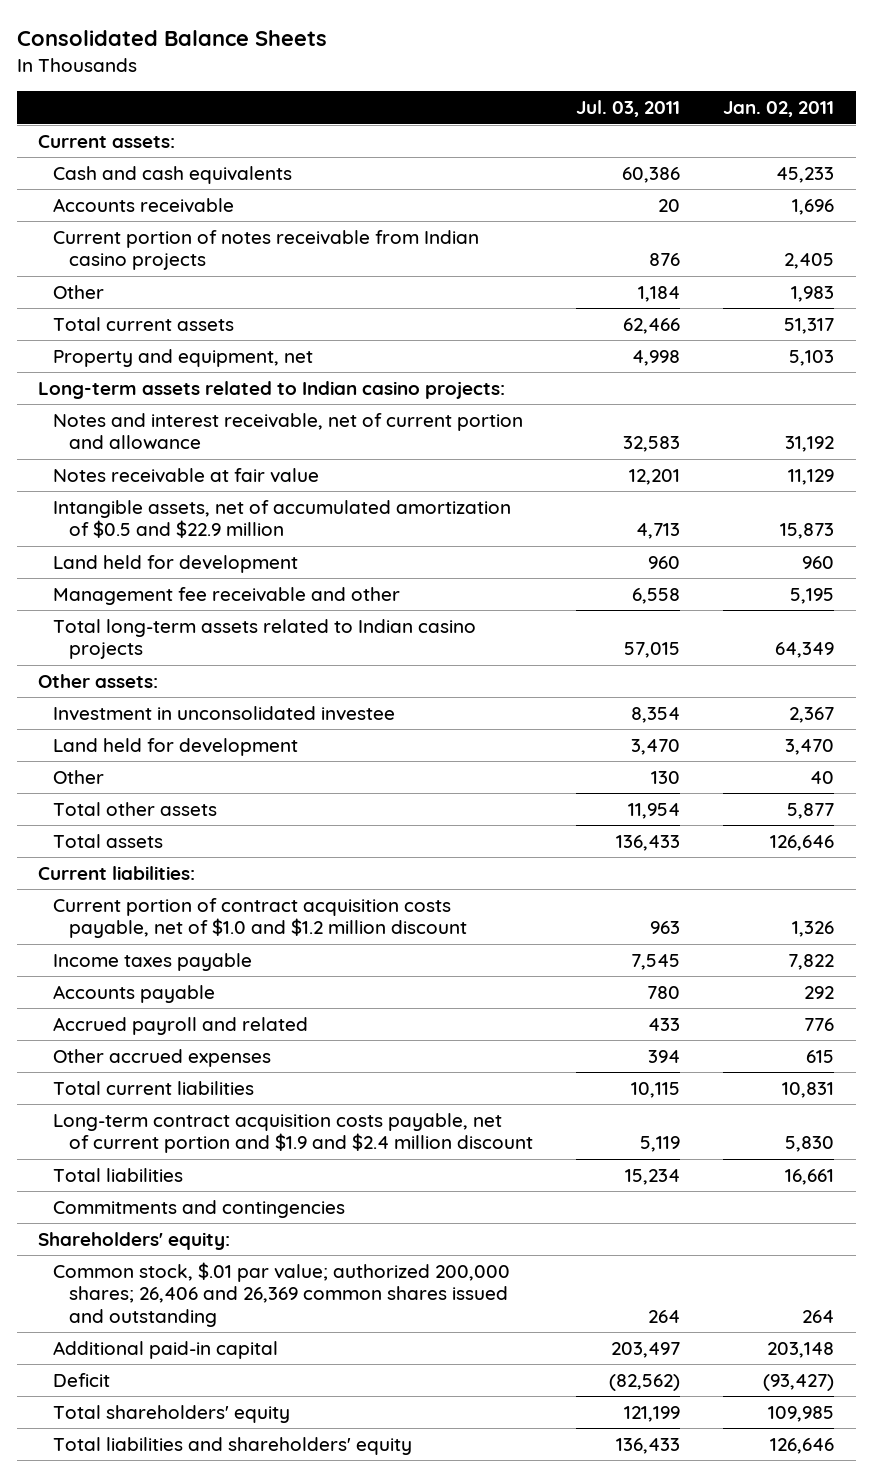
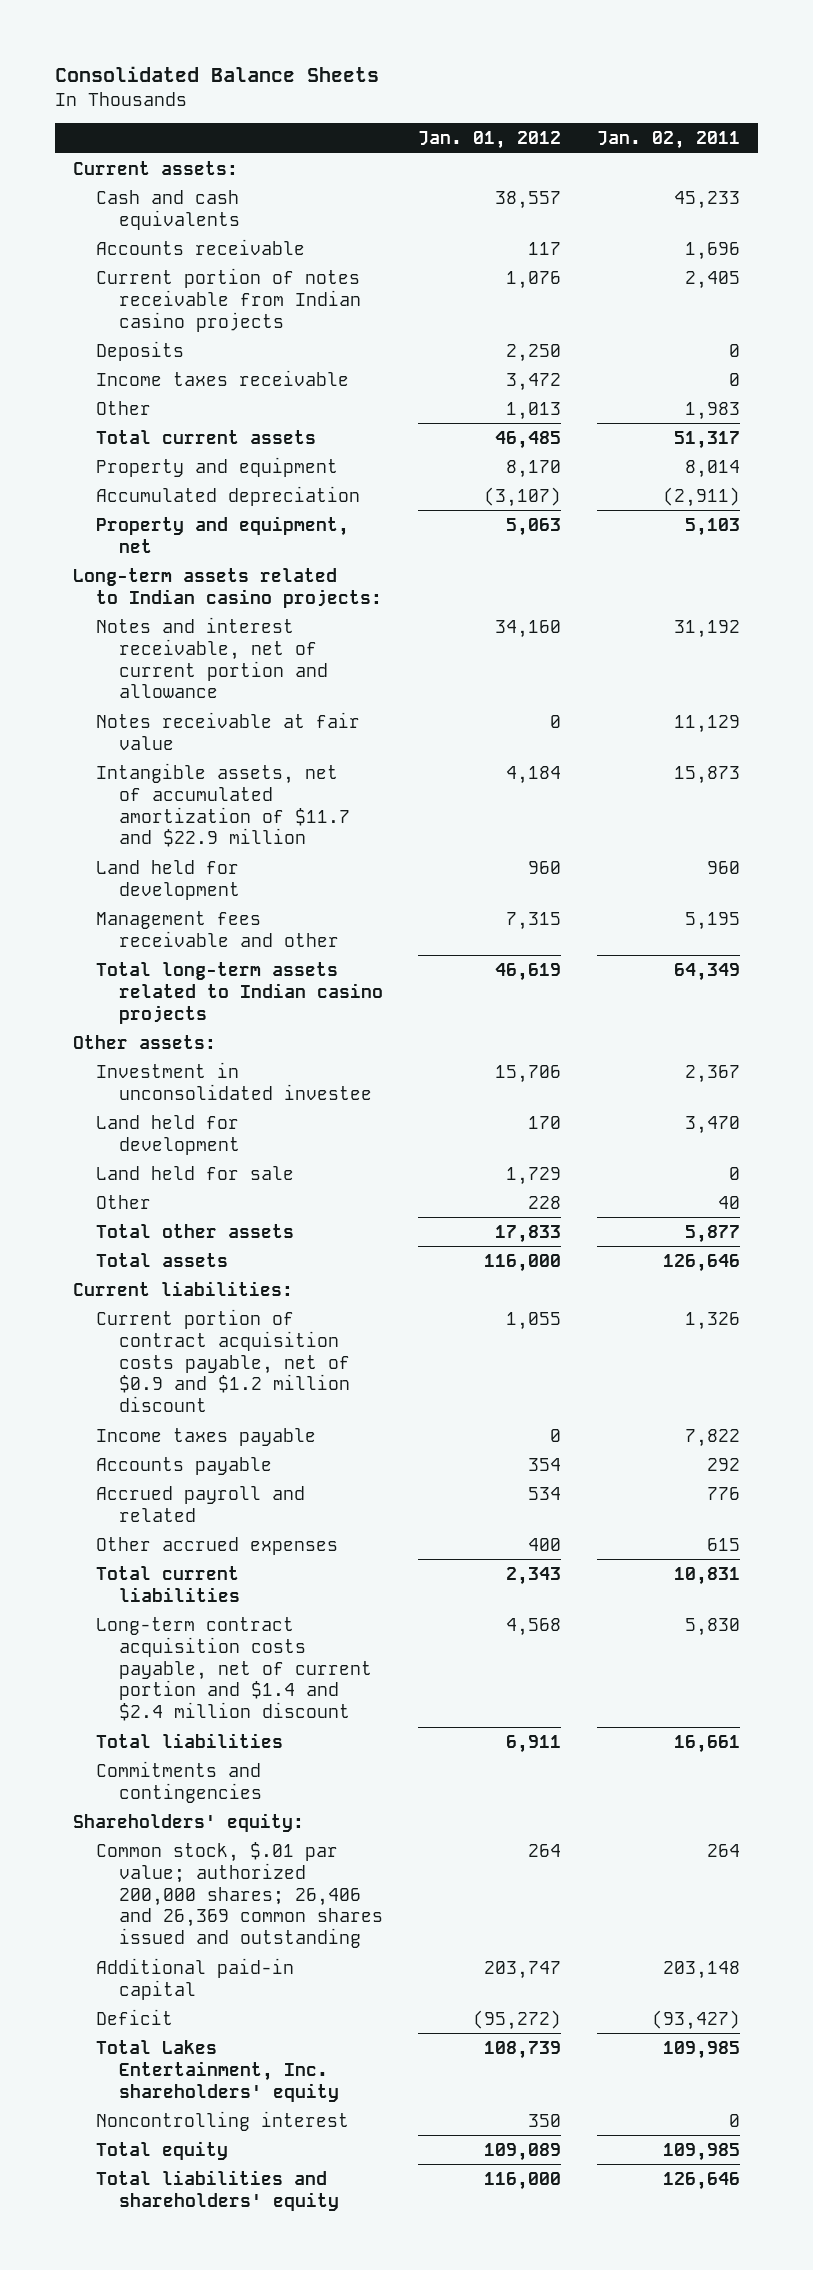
- | Jul. 03, 2011 | Jan. 02, 2011
+ | Jan. 01, 2012 | Jan. 02, 2011
+ Deposits | 2,250 | 0
+ Income taxes receivable | 3,472 | 0
+ Property and equipment | 8,170 | 8,014
+ Accumulated depreciation | (3,107) | (2,911)
- Intangible assets, net of accumulated amortization of $0.5 and $22.9 million | 4,713 | 15,873
+ Intangible assets, net of accumulated amortization of $11.7 and $22.9 million | 4,184 | 15,873
- Management fee receivable and other | 6,558 | 5,195
+ Management fees receivable and other | 7,315 | 5,195
+ Land held for sale | 1,729 | 0
- Current portion of contract acquisition costs payable, net of $1.0 and $1.2 million discount | 963 | 1,326
+ Current portion of contract acquisition costs payable, net of $0.9 and $1.2 million discount | 1,055 | 1,326
- Long-term contract acquisition costs payable, net of current portion and $1.9 and $2.4 million discount | 5,119 | 5,830
+ Long-term contract acquisition costs payable, net of current portion and $1.4 and $2.4 million discount | 4,568 | 5,830
- Total shareholders' equity | 121,199 | 109,985
+ Total Lakes Entertainment, Inc. shareholders' equity | 108,739 | 109,985
+ Noncontrolling interest | 350 | 0
+ Total equity | 109,089 | 109,985

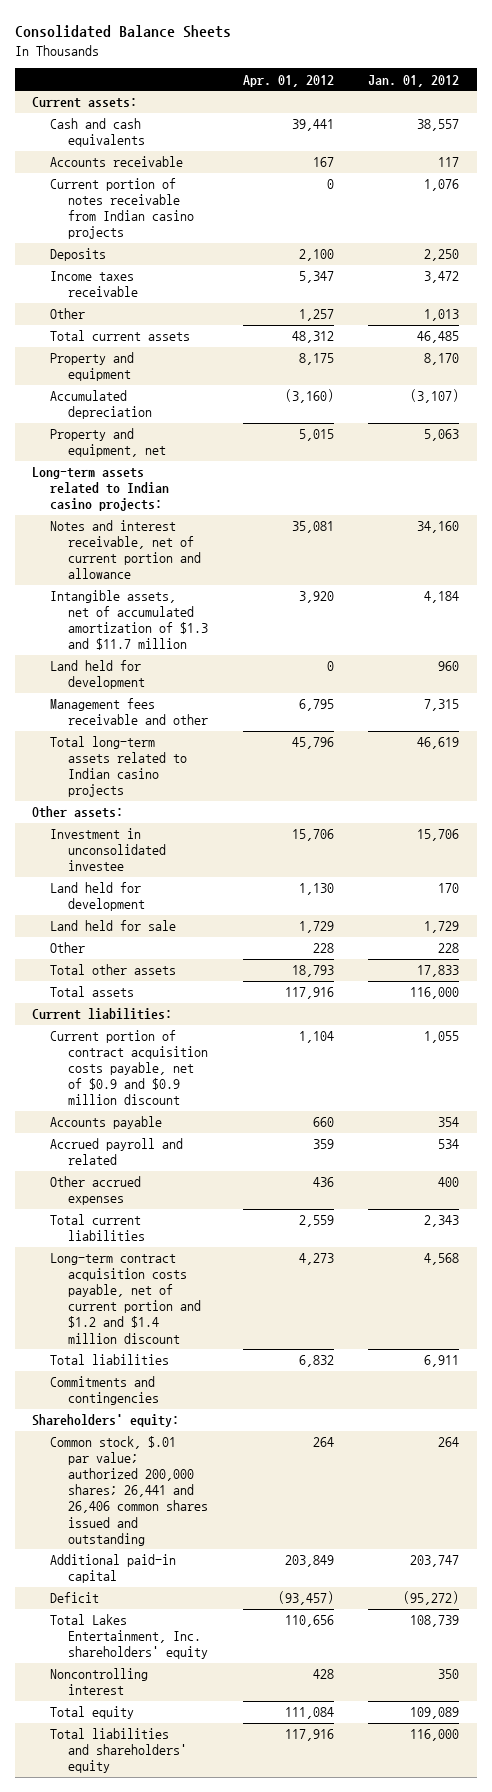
- | Jan. 01, 2012 | Jan. 02, 2011
+ | Apr. 01, 2012 | Jan. 01, 2012
- Notes receivable at fair value | 0 | 11,129
- Intangible assets, net of accumulated amortization of $11.7 and $22.9 million | 4,184 | 15,873
+ Intangible assets, net of accumulated amortization of $1.3 and $11.7 million | 3,920 | 4,184
- Current portion of contract acquisition costs payable, net of $0.9 and $1.2 million discount | 1,055 | 1,326
- Income taxes payable | 0 | 7,822
+ Current portion of contract acquisition costs payable, net of $0.9 and $0.9 million discount | 1,104 | 1,055
- Long-term contract acquisition costs payable, net of current portion and $1.4 and $2.4 million discount | 4,568 | 5,830
+ Long-term contract acquisition costs payable, net of current portion and $1.2 and $1.4 million discount | 4,273 | 4,568
- Common stock, $.01 par value; authorized 200,000 shares; 26,406 and 26,369 common shares issued and outstanding | 264 | 264
+ Common stock, $.01 par value; authorized 200,000 shares; 26,441 and 26,406 common shares issued and outstanding | 264 | 264

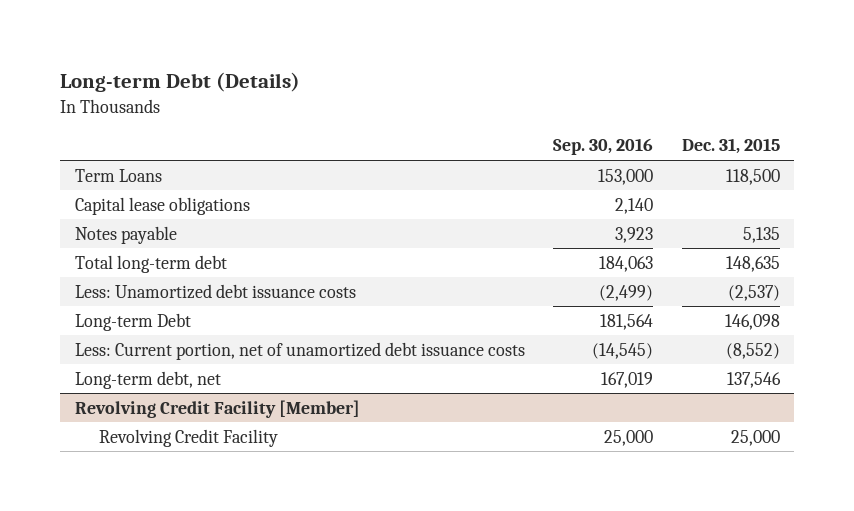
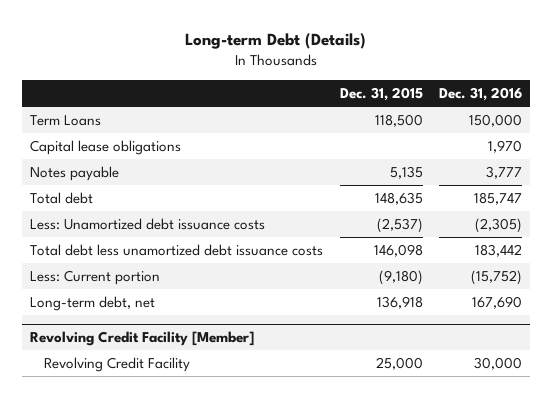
- | Sep. 30, 2016 | Dec. 31, 2015
+ | Dec. 31, 2015 | Dec. 31, 2016
- Total long-term debt | 184,063 | 148,635
+ Total debt | 148,635 | 185,747
- Long-term Debt | 181,564 | 146,098
- Less: Current portion, net of unamortized debt issuance costs | (14,545) | (8,552)
- Long-term debt, net | 167,019 | 137,546
+ Total debt less unamortized debt issuance costs | 146,098 | 183,442
+ Less: Current portion | (9,180) | (15,752)
+ Long-term debt, net | 136,918 | 167,690

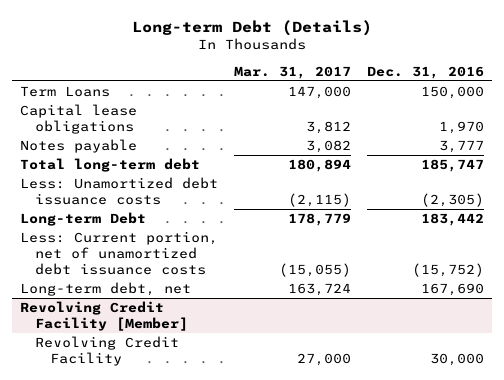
- | Dec. 31, 2015 | Dec. 31, 2016
+ | Mar. 31, 2017 | Dec. 31, 2016
- Total debt | 148,635 | 185,747
+ Total long-term debt | 180,894 | 185,747
- Total debt less unamortized debt issuance costs | 146,098 | 183,442
- Less: Current portion | (9,180) | (15,752)
+ Long-term Debt | 178,779 | 183,442
+ Less: Current portion, net of unamortized debt issuance costs | (15,055) | (15,752)

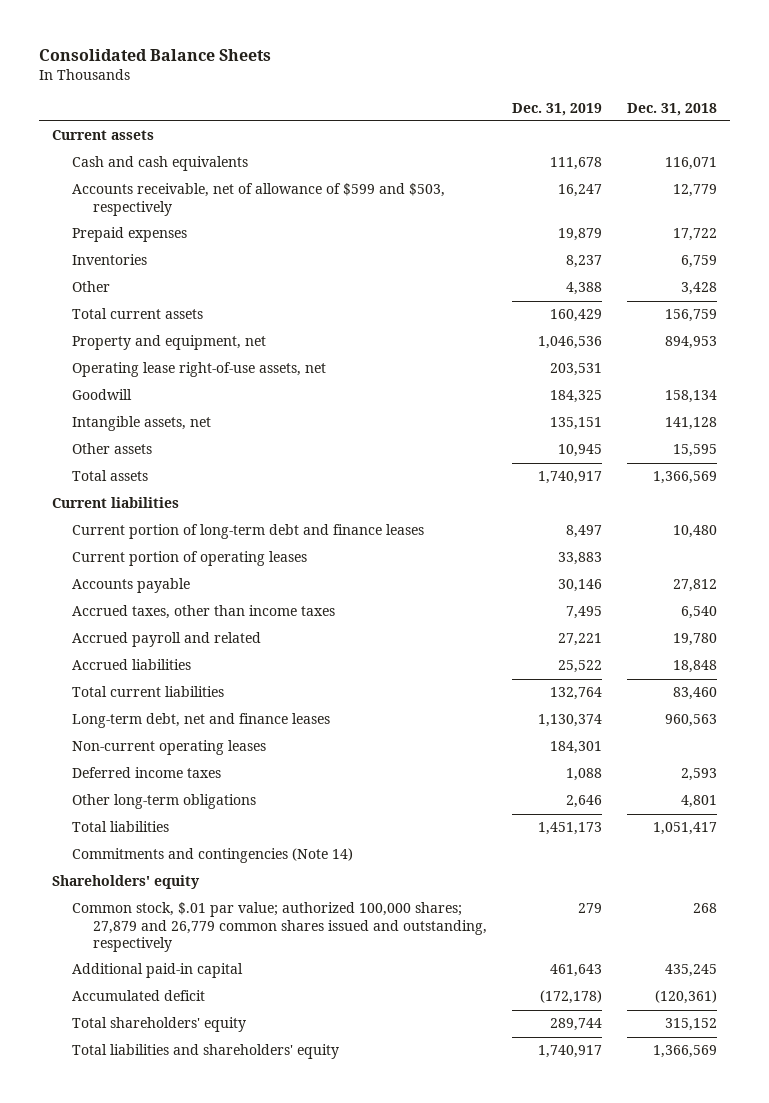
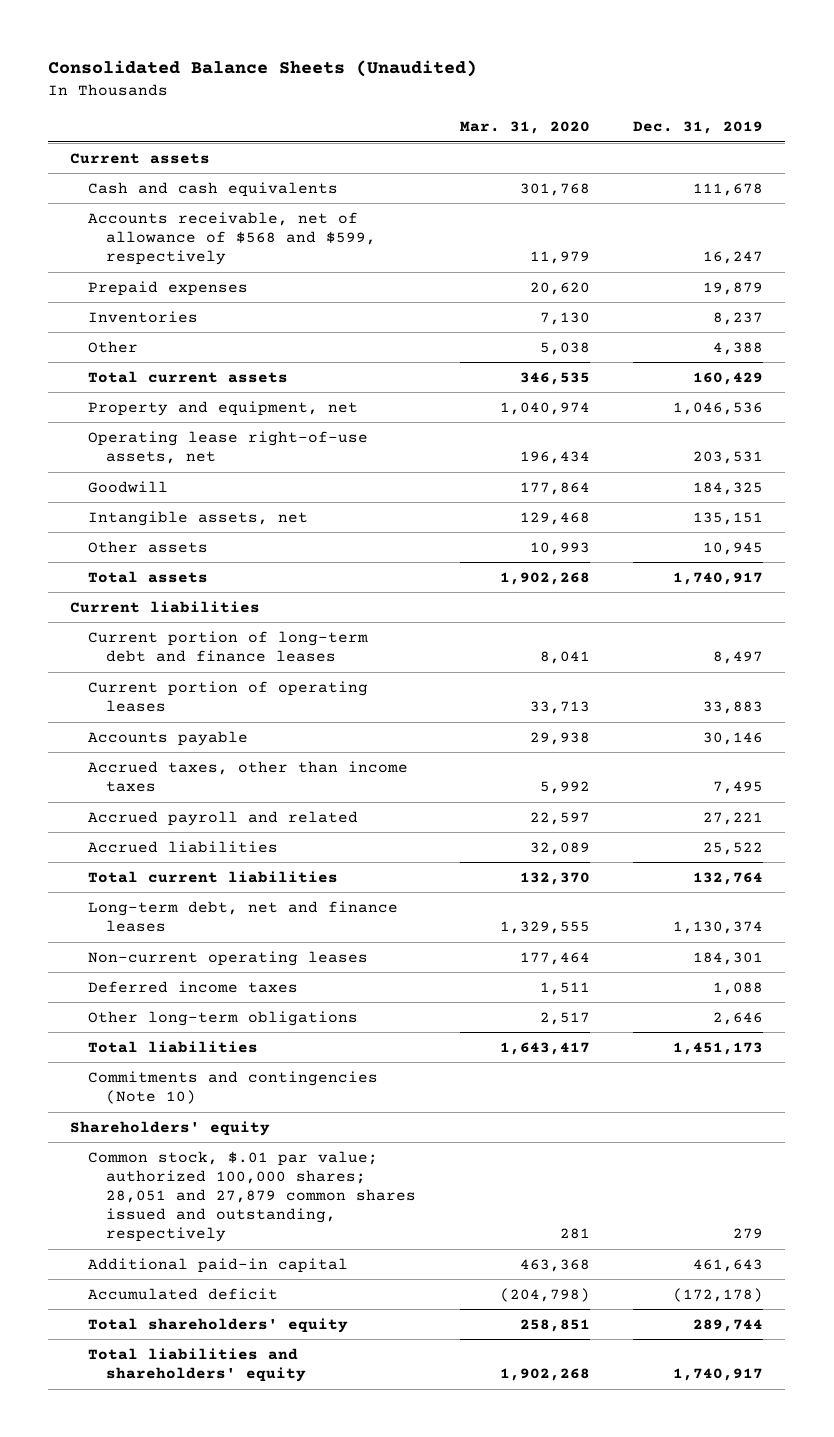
- Consolidated Balance Sheets
+ Consolidated Balance Sheets (Unaudited)
- | Dec. 31, 2019 | Dec. 31, 2018
+ | Mar. 31, 2020 | Dec. 31, 2019
- Accounts receivable, net of allowance of $599 and $503, respectively | 16,247 | 12,779
+ Accounts receivable, net of allowance of $568 and $599, respectively | 11,979 | 16,247
- Commitments and contingencies (Note 14)
+ Commitments and contingencies (Note 10)
- Common stock, $.01 par value; authorized 100,000 shares; 27,879 and 26,779 common shares issued and outstanding, respectively | 279 | 268
+ Common stock, $.01 par value; authorized 100,000 shares; 28,051 and 27,879 common shares issued and outstanding, respectively | 281 | 279

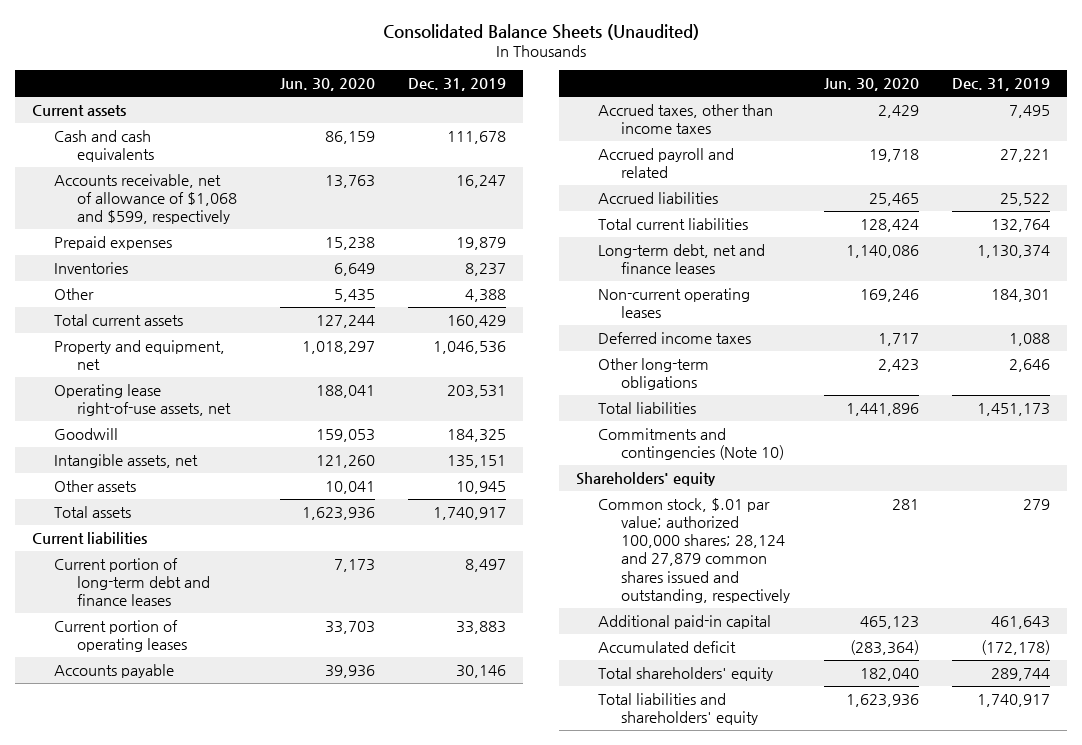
- | Mar. 31, 2020 | Dec. 31, 2019
+ | Jun. 30, 2020 | Dec. 31, 2019
- Accounts receivable, net of allowance of $568 and $599, respectively | 11,979 | 16,247
+ Accounts receivable, net of allowance of $1,068 and $599, respectively | 13,763 | 16,247
- Common stock, $.01 par value; authorized 100,000 shares; 28,051 and 27,879 common shares issued and outstanding, respectively | 281 | 279
+ Common stock, $.01 par value; authorized 100,000 shares; 28,124 and 27,879 common shares issued and outstanding, respectively | 281 | 279

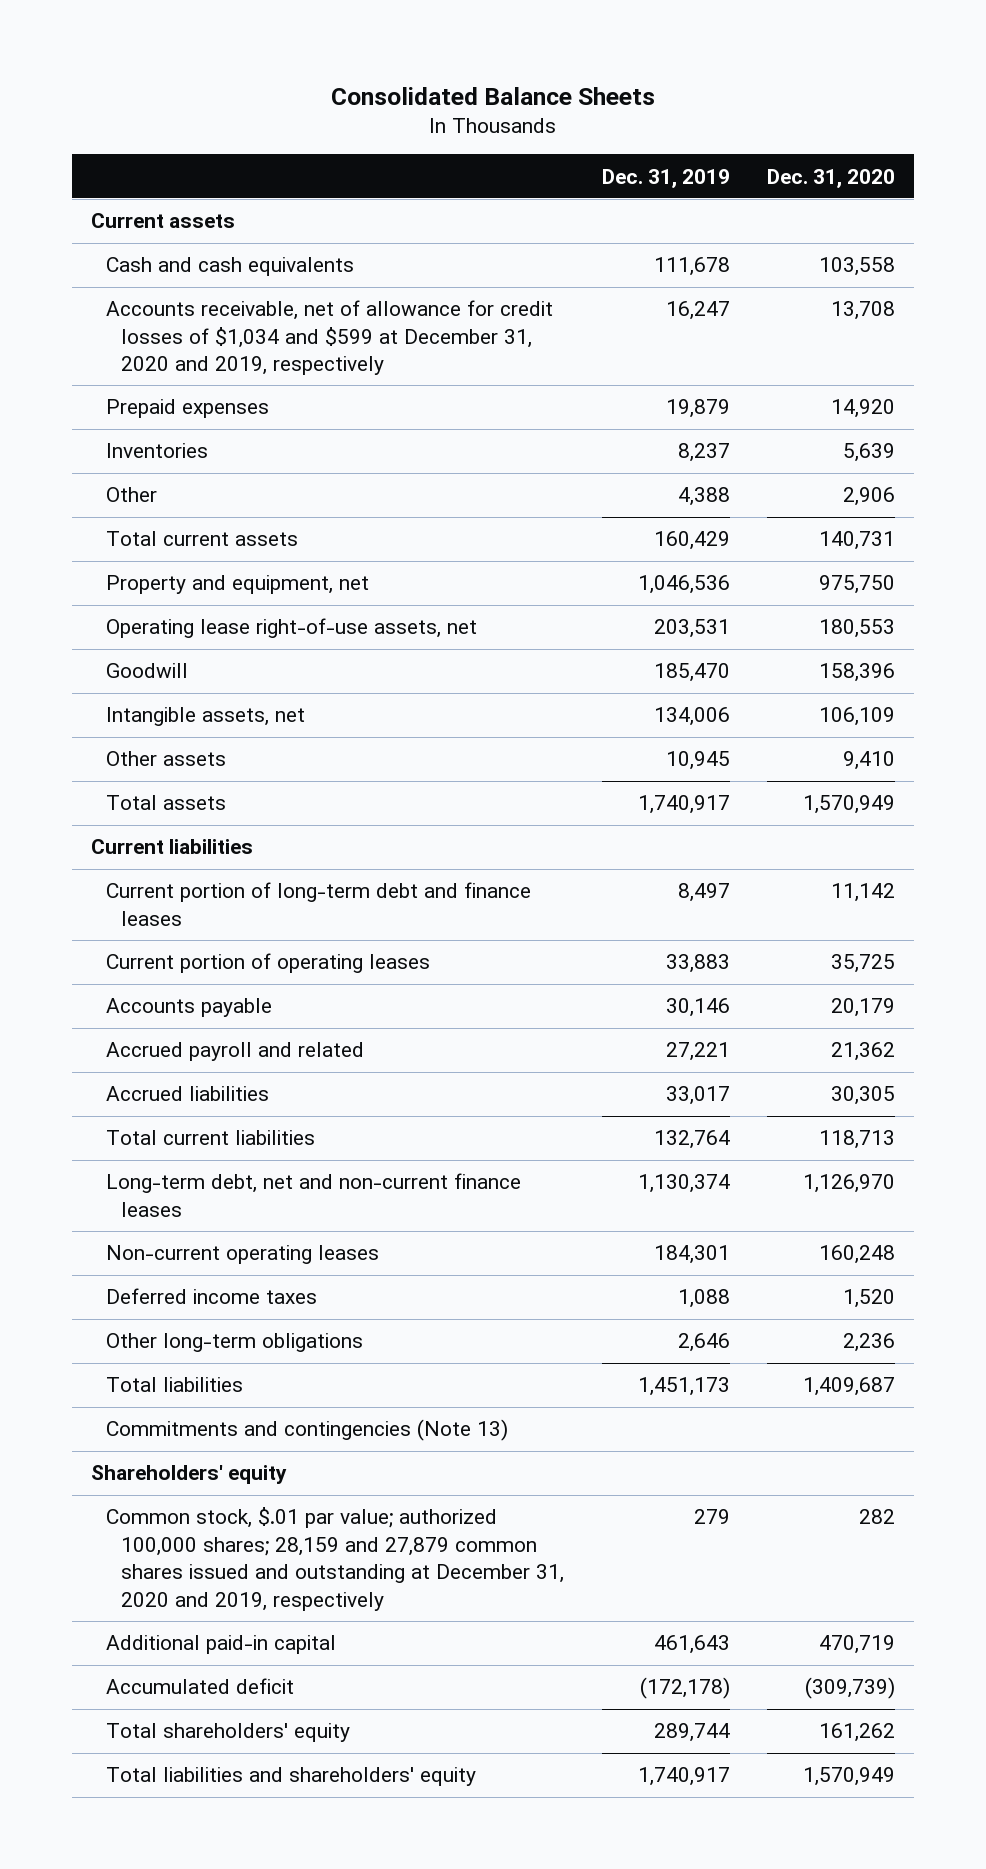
- Consolidated Balance Sheets (Unaudited)
+ Consolidated Balance Sheets
- | Jun. 30, 2020 | Dec. 31, 2019
+ | Dec. 31, 2019 | Dec. 31, 2020
- Accounts receivable, net of allowance of $1,068 and $599, respectively | 13,763 | 16,247
+ Accounts receivable, net of allowance for credit losses of $1,034 and $599 at December 31, 2020 and 2019, respectively | 16,247 | 13,708
- Goodwill | 159,053 | 184,325
- Intangible assets, net | 121,260 | 135,151
+ Goodwill | 185,470 | 158,396
+ Intangible assets, net | 134,006 | 106,109
- Accrued taxes, other than income taxes | 2,429 | 7,495
- Accrued liabilities | 25,465 | 25,522
+ Accrued liabilities | 33,017 | 30,305
- Long-term debt, net and finance leases | 1,140,086 | 1,130,374
+ Long-term debt, net and non-current finance leases | 1,130,374 | 1,126,970
- Commitments and contingencies (Note 10)
+ Commitments and contingencies (Note 13)
- Common stock, $.01 par value; authorized 100,000 shares; 28,124 and 27,879 common shares issued and outstanding, respectively | 281 | 279
+ Common stock, $.01 par value; authorized 100,000 shares; 28,159 and 27,879 common shares issued and outstanding at December 31, 2020 and 2019, respectively | 279 | 282

